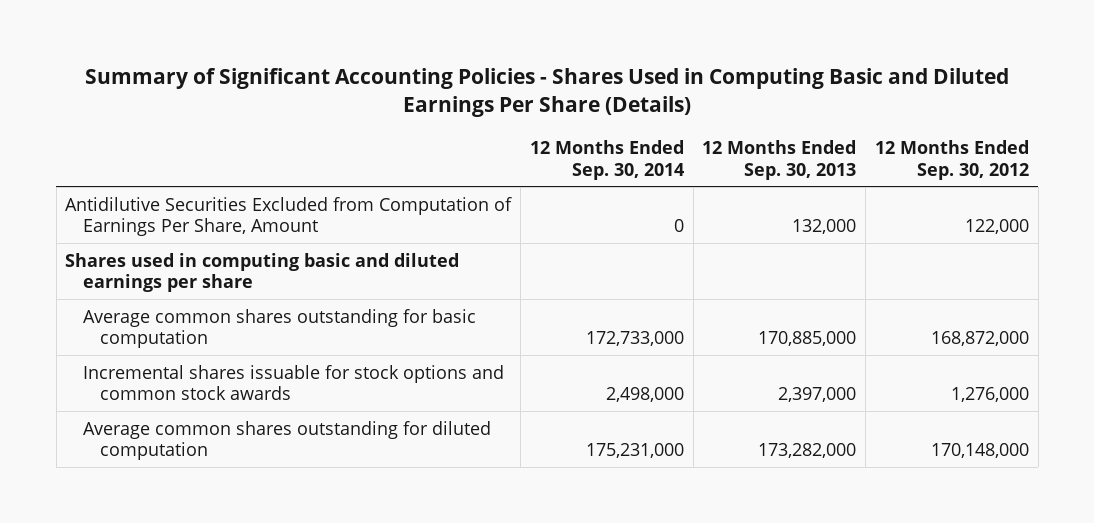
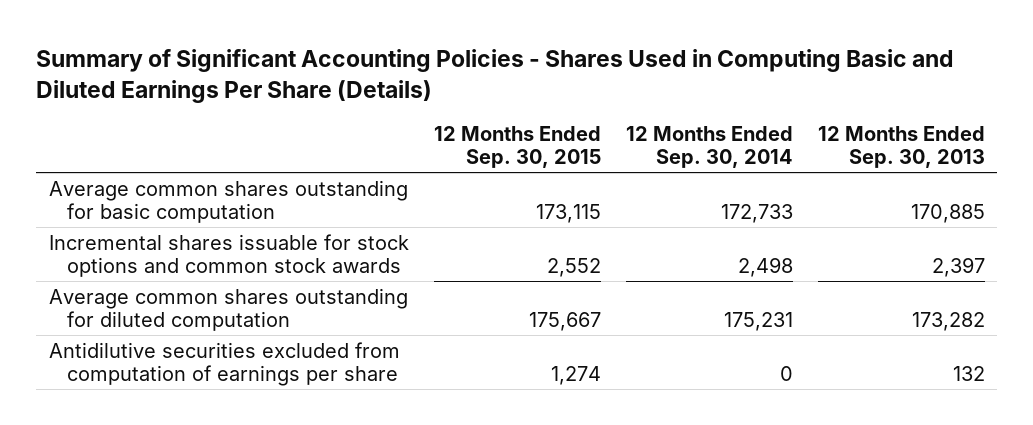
- | 12 Months Ended Sep. 30, 2014 | 12 Months Ended Sep. 30, 2013 | 12 Months Ended Sep. 30, 2012
+ | 12 Months Ended Sep. 30, 2015 | 12 Months Ended Sep. 30, 2014 | 12 Months Ended Sep. 30, 2013
- Antidilutive Securities Excluded from Computation of Earnings Per Share, Amount | 0 | 132,000 | 122,000
- Shares used in computing basic and diluted earnings per share
- Average common shares outstanding for basic computation | 172,733,000 | 170,885,000 | 168,872,000
- Incremental shares issuable for stock options and common stock awards | 2,498,000 | 2,397,000 | 1,276,000
- Average common shares outstanding for diluted computation | 175,231,000 | 173,282,000 | 170,148,000
+ Average common shares outstanding for basic computation | 173,115 | 172,733 | 170,885
+ Incremental shares issuable for stock options and common stock awards | 2,552 | 2,498 | 2,397
+ Average common shares outstanding for diluted computation | 175,667 | 175,231 | 173,282
+ Antidilutive securities excluded from computation of earnings per share | 1,274 | 0 | 132

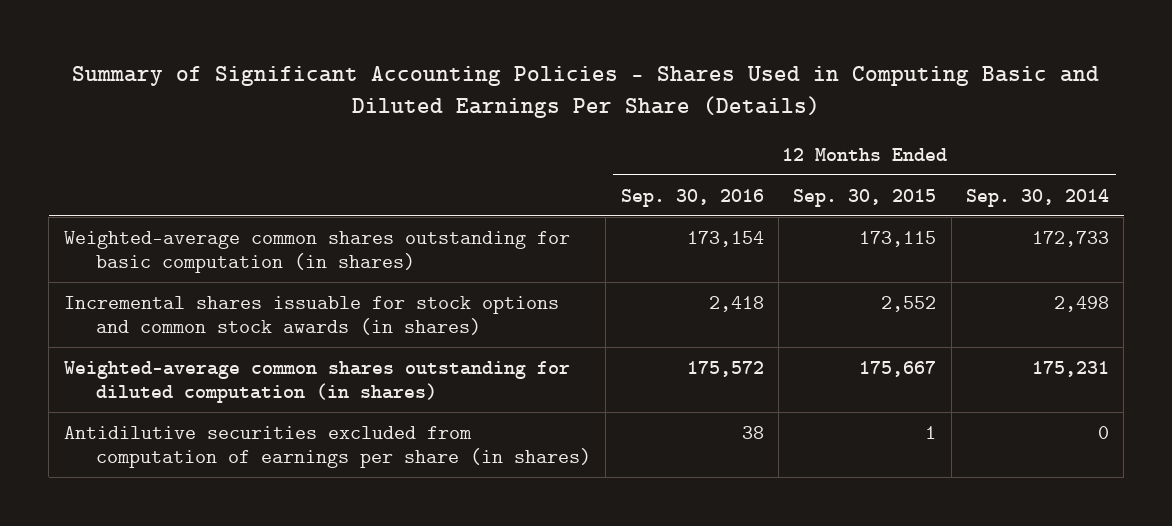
- | 12 Months Ended Sep. 30, 2015 | 12 Months Ended Sep. 30, 2014 | 12 Months Ended Sep. 30, 2013
+ | 12 Months Ended Sep. 30, 2016 | 12 Months Ended Sep. 30, 2015 | 12 Months Ended Sep. 30, 2014
- Average common shares outstanding for basic computation | 173,115 | 172,733 | 170,885
- Incremental shares issuable for stock options and common stock awards | 2,552 | 2,498 | 2,397
- Average common shares outstanding for diluted computation | 175,667 | 175,231 | 173,282
- Antidilutive securities excluded from computation of earnings per share | 1,274 | 0 | 132
+ Weighted-average common shares outstanding for basic computation (in shares) | 173,154 | 173,115 | 172,733
+ Incremental shares issuable for stock options and common stock awards (in shares) | 2,418 | 2,552 | 2,498
+ Weighted-average common shares outstanding for diluted computation (in shares) | 175,572 | 175,667 | 175,231
+ Antidilutive securities excluded from computation of earnings per share (in shares) | 38 | 1 | 0

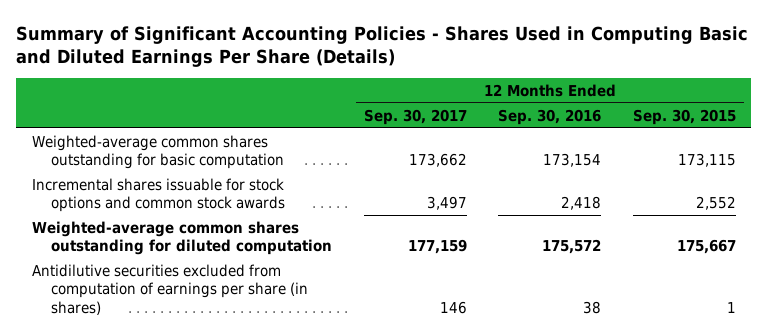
- | 12 Months Ended Sep. 30, 2016 | 12 Months Ended Sep. 30, 2015 | 12 Months Ended Sep. 30, 2014
+ | 12 Months Ended Sep. 30, 2017 | 12 Months Ended Sep. 30, 2016 | 12 Months Ended Sep. 30, 2015
- Weighted-average common shares outstanding for basic computation (in shares) | 173,154 | 173,115 | 172,733
- Incremental shares issuable for stock options and common stock awards (in shares) | 2,418 | 2,552 | 2,498
- Weighted-average common shares outstanding for diluted computation (in shares) | 175,572 | 175,667 | 175,231
+ Weighted-average common shares outstanding for basic computation | 173,662 | 173,154 | 173,115
+ Incremental shares issuable for stock options and common stock awards | 3,497 | 2,418 | 2,552
+ Weighted-average common shares outstanding for diluted computation | 177,159 | 175,572 | 175,667

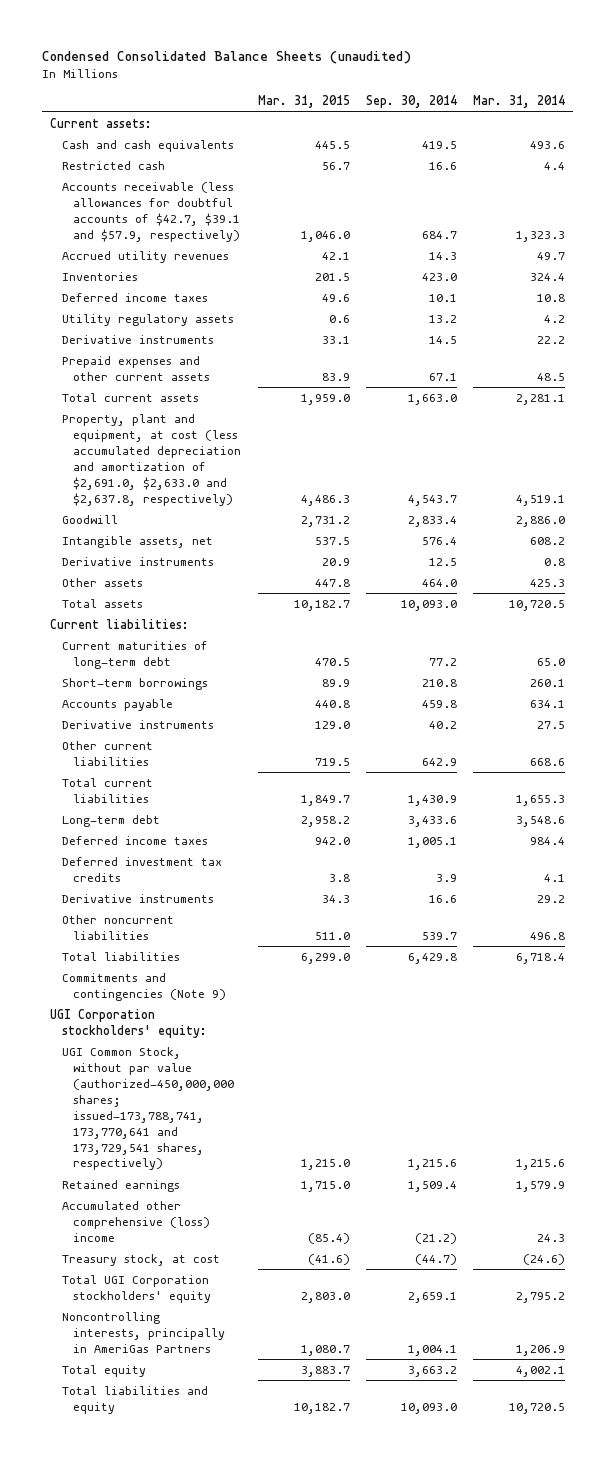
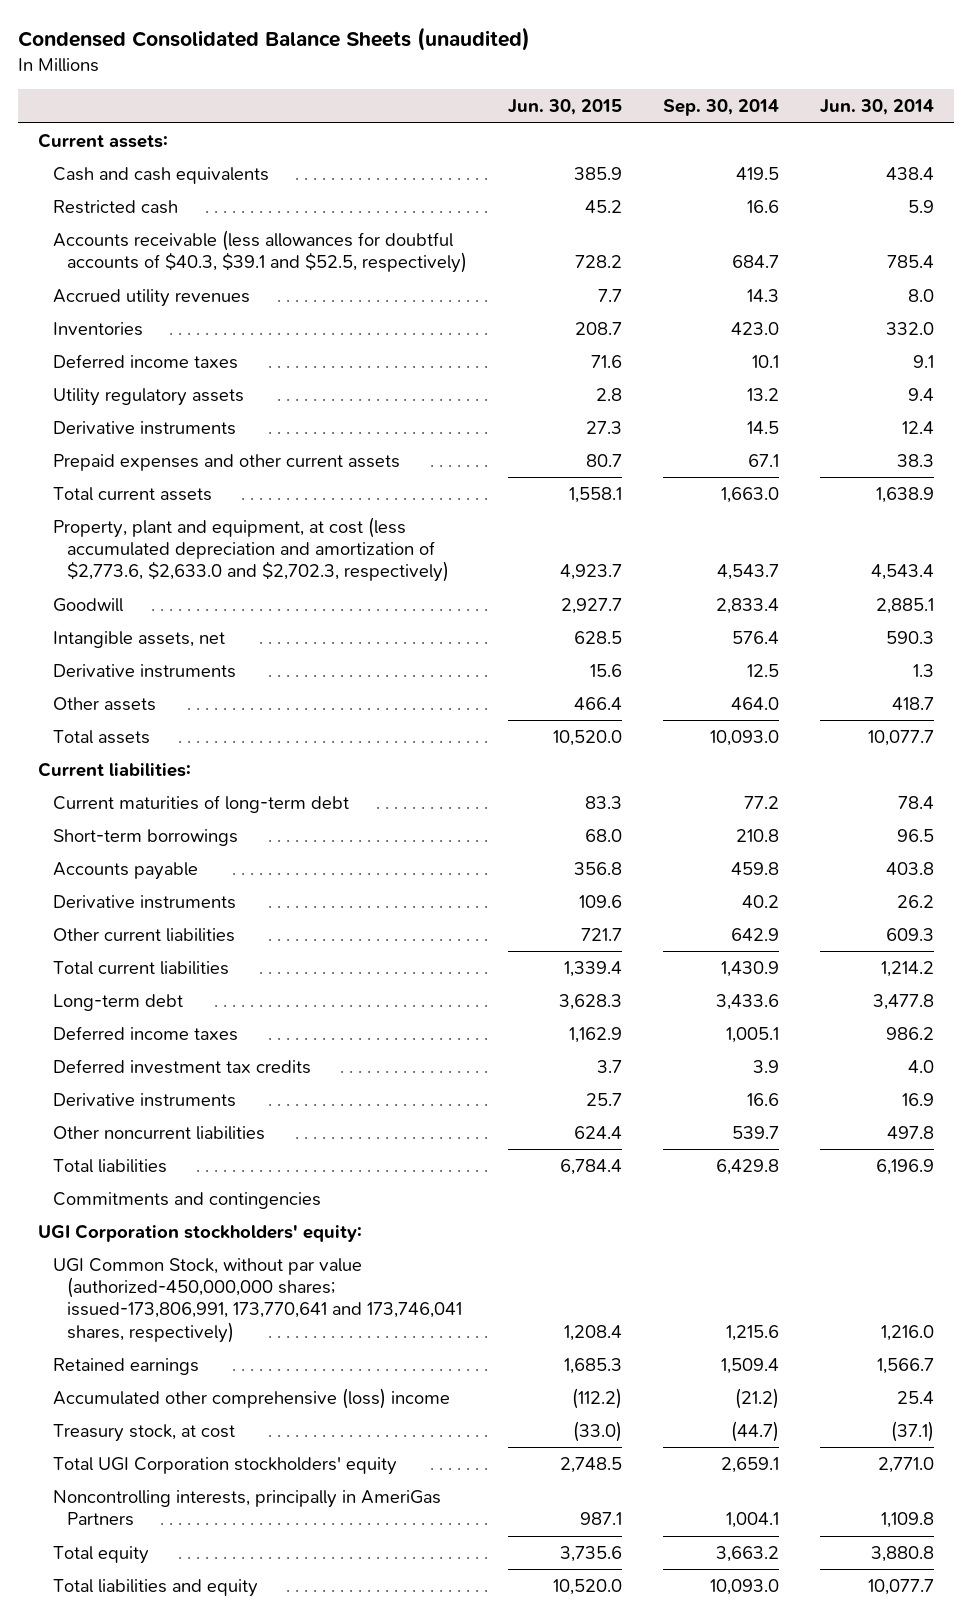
- | Mar. 31, 2015 | Sep. 30, 2014 | Mar. 31, 2014
+ | Jun. 30, 2015 | Sep. 30, 2014 | Jun. 30, 2014
- Accounts receivable (less allowances for doubtful accounts of $42.7, $39.1 and $57.9, respectively) | 1,046.0 | 684.7 | 1,323.3
+ Accounts receivable (less allowances for doubtful accounts of $40.3, $39.1 and $52.5, respectively) | 728.2 | 684.7 | 785.4
- Property, plant and equipment, at cost (less accumulated depreciation and amortization of $2,691.0, $2,633.0 and $2,637.8, respectively) | 4,486.3 | 4,543.7 | 4,519.1
+ Property, plant and equipment, at cost (less accumulated depreciation and amortization of $2,773.6, $2,633.0 and $2,702.3, respectively) | 4,923.7 | 4,543.7 | 4,543.4
- Commitments and contingencies (Note 9)
+ Commitments and contingencies
- UGI Common Stock, without par value (authorized-450,000,000 shares; issued-173,788,741, 173,770,641 and 173,729,541 shares, respectively) | 1,215.0 | 1,215.6 | 1,215.6
+ UGI Common Stock, without par value (authorized-450,000,000 shares; issued-173,806,991, 173,770,641 and 173,746,041 shares, respectively) | 1,208.4 | 1,215.6 | 1,216.0

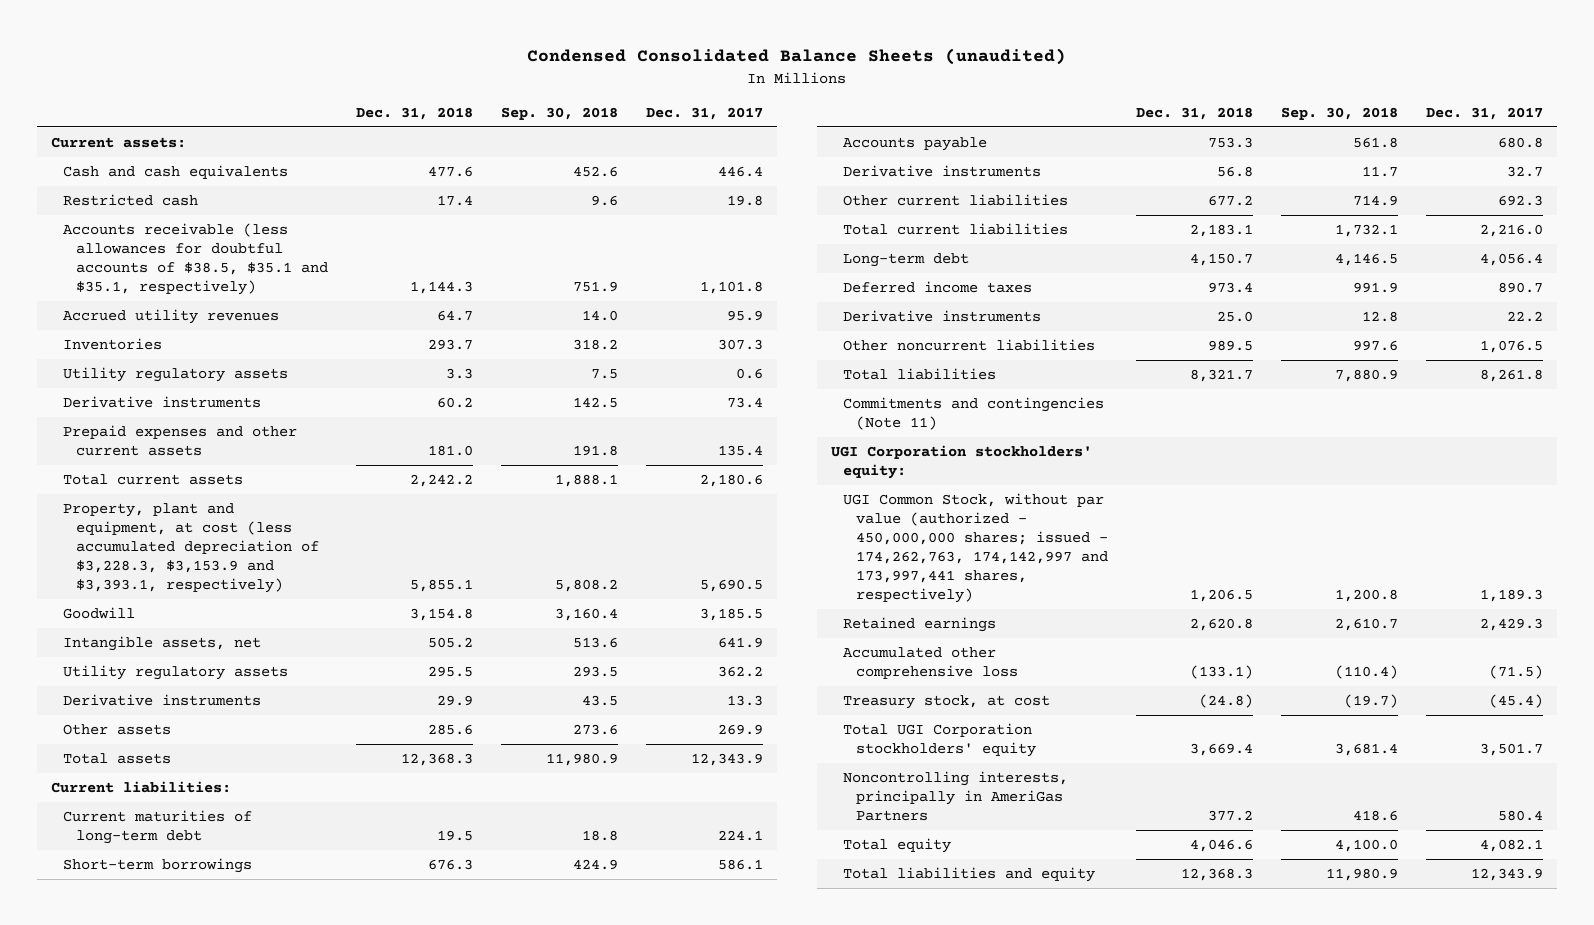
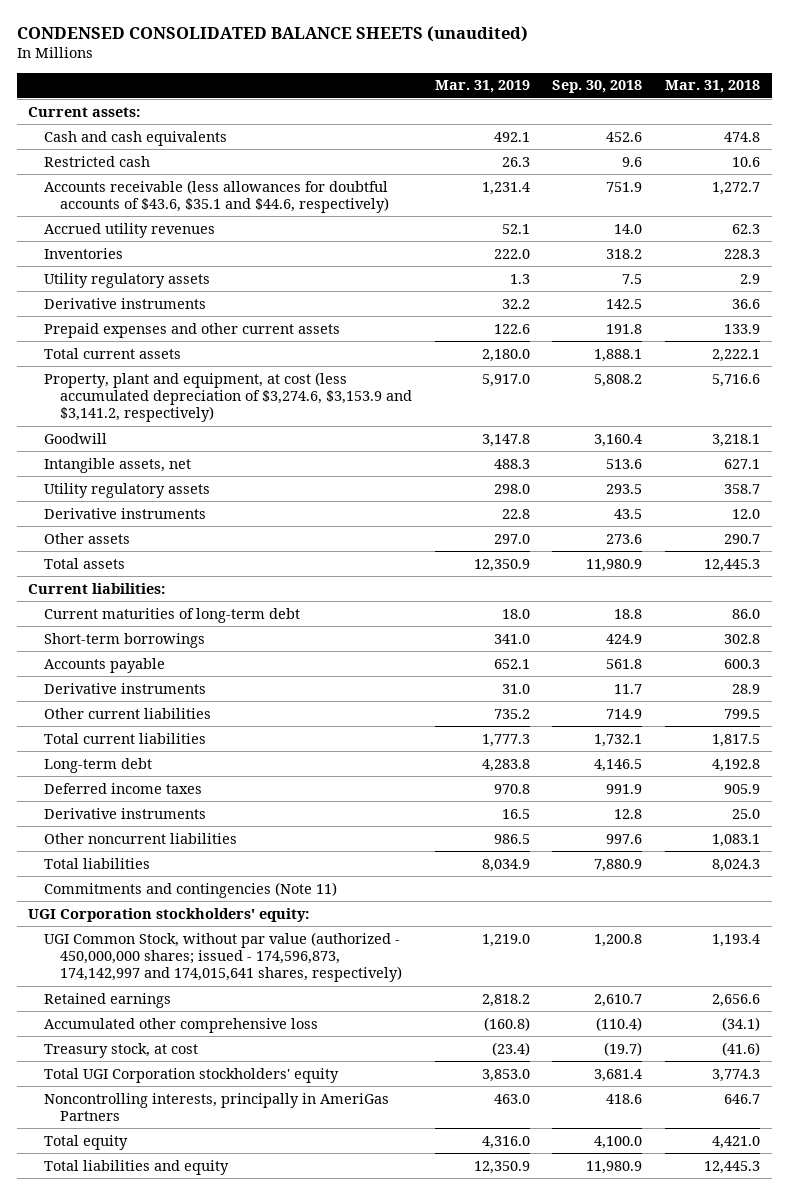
- Condensed Consolidated Balance Sheets (unaudited)
+ CONDENSED CONSOLIDATED BALANCE SHEETS (unaudited)
- | Dec. 31, 2018 | Sep. 30, 2018 | Dec. 31, 2017
+ | Mar. 31, 2019 | Sep. 30, 2018 | Mar. 31, 2018
- Accounts receivable (less allowances for doubtful accounts of $38.5, $35.1 and $35.1, respectively) | 1,144.3 | 751.9 | 1,101.8
+ Accounts receivable (less allowances for doubtful accounts of $43.6, $35.1 and $44.6, respectively) | 1,231.4 | 751.9 | 1,272.7
- Property, plant and equipment, at cost (less accumulated depreciation of $3,228.3, $3,153.9 and $3,393.1, respectively) | 5,855.1 | 5,808.2 | 5,690.5
+ Property, plant and equipment, at cost (less accumulated depreciation of $3,274.6, $3,153.9 and $3,141.2, respectively) | 5,917.0 | 5,808.2 | 5,716.6
- UGI Common Stock, without par value (authorized - 450,000,000 shares; issued - 174,262,763, 174,142,997 and 173,997,441 shares, respectively) | 1,206.5 | 1,200.8 | 1,189.3
+ UGI Common Stock, without par value (authorized - 450,000,000 shares; issued - 174,596,873, 174,142,997 and 174,015,641 shares, respectively) | 1,219.0 | 1,200.8 | 1,193.4

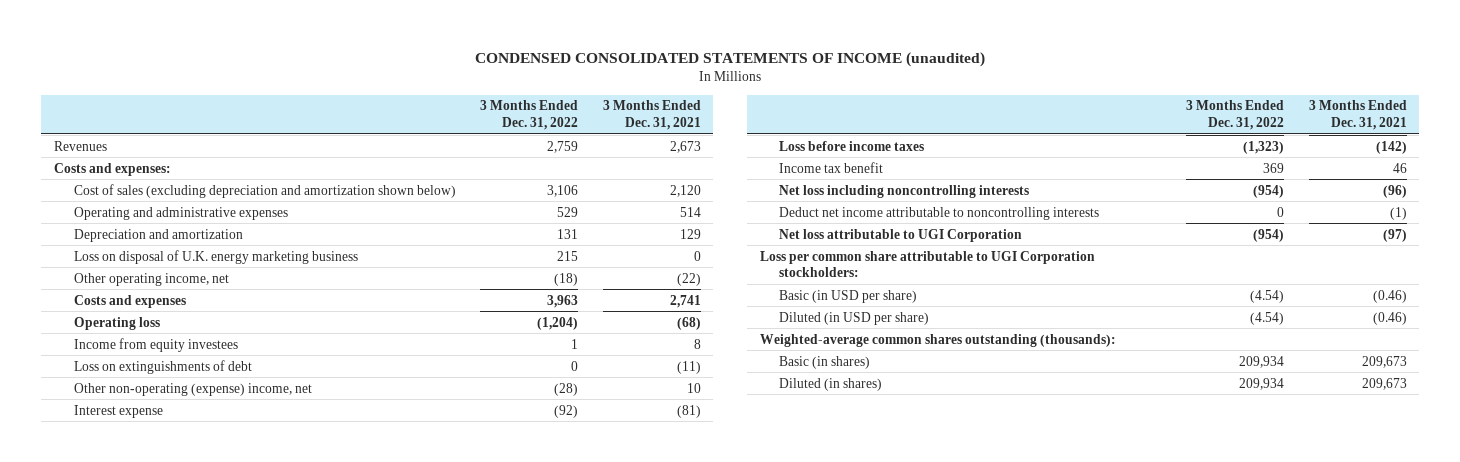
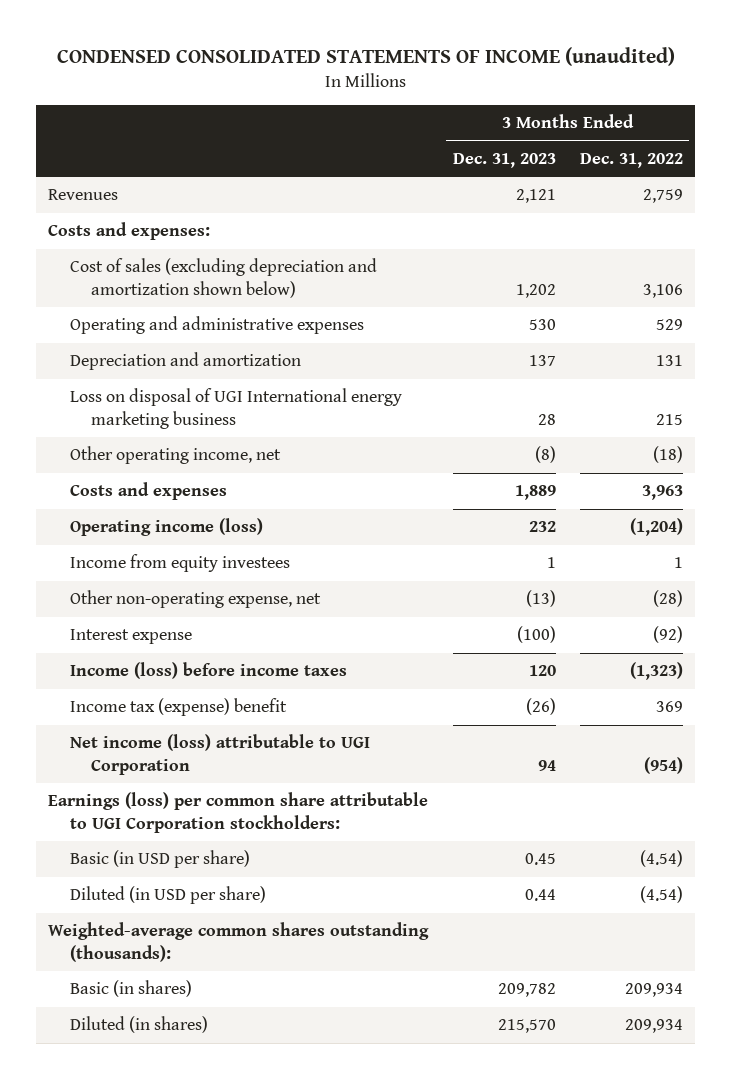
- | 3 Months Ended Dec. 31, 2022 | 3 Months Ended Dec. 31, 2021
+ | 3 Months Ended Dec. 31, 2023 | 3 Months Ended Dec. 31, 2022
- Loss on disposal of U.K. energy marketing business | 215 | 0
+ Loss on disposal of UGI International energy marketing business | 28 | 215
- Operating loss | (1,204) | (68)
+ Operating income (loss) | 232 | (1,204)
- Loss on extinguishments of debt | 0 | (11)
- Other non-operating (expense) income, net | (28) | 10
+ Other non-operating expense, net | (13) | (28)
- Loss before income taxes | (1,323) | (142)
- Income tax benefit | 369 | 46
- Net loss including noncontrolling interests | (954) | (96)
- Deduct net income attributable to noncontrolling interests | 0 | (1)
- Net loss attributable to UGI Corporation | (954) | (97)
- Loss per common share attributable to UGI Corporation stockholders:
+ Income (loss) before income taxes | 120 | (1,323)
+ Income tax (expense) benefit | (26) | 369
+ Net income (loss) attributable to UGI Corporation | 94 | (954)
+ Earnings (loss) per common share attributable to UGI Corporation stockholders:

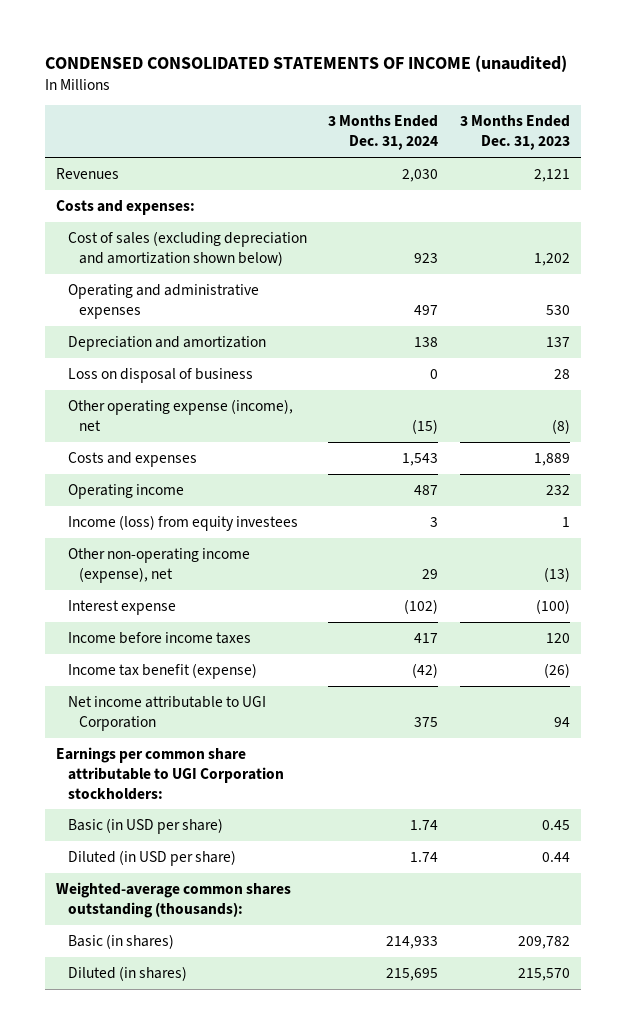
- | 3 Months Ended Dec. 31, 2023 | 3 Months Ended Dec. 31, 2022
+ | 3 Months Ended Dec. 31, 2024 | 3 Months Ended Dec. 31, 2023
- Loss on disposal of UGI International energy marketing business | 28 | 215
- Other operating income, net | (8) | (18)
+ Loss on disposal of business | 0 | 28
+ Other operating expense (income), net | (15) | (8)
- Operating income (loss) | 232 | (1,204)
- Income from equity investees | 1 | 1
- Other non-operating expense, net | (13) | (28)
+ Operating income | 487 | 232
+ Income (loss) from equity investees | 3 | 1
+ Other non-operating income (expense), net | 29 | (13)
- Income (loss) before income taxes | 120 | (1,323)
- Income tax (expense) benefit | (26) | 369
- Net income (loss) attributable to UGI Corporation | 94 | (954)
- Earnings (loss) per common share attributable to UGI Corporation stockholders:
+ Income before income taxes | 417 | 120
+ Income tax benefit (expense) | (42) | (26)
+ Net income attributable to UGI Corporation | 375 | 94
+ Earnings per common share attributable to UGI Corporation stockholders:

